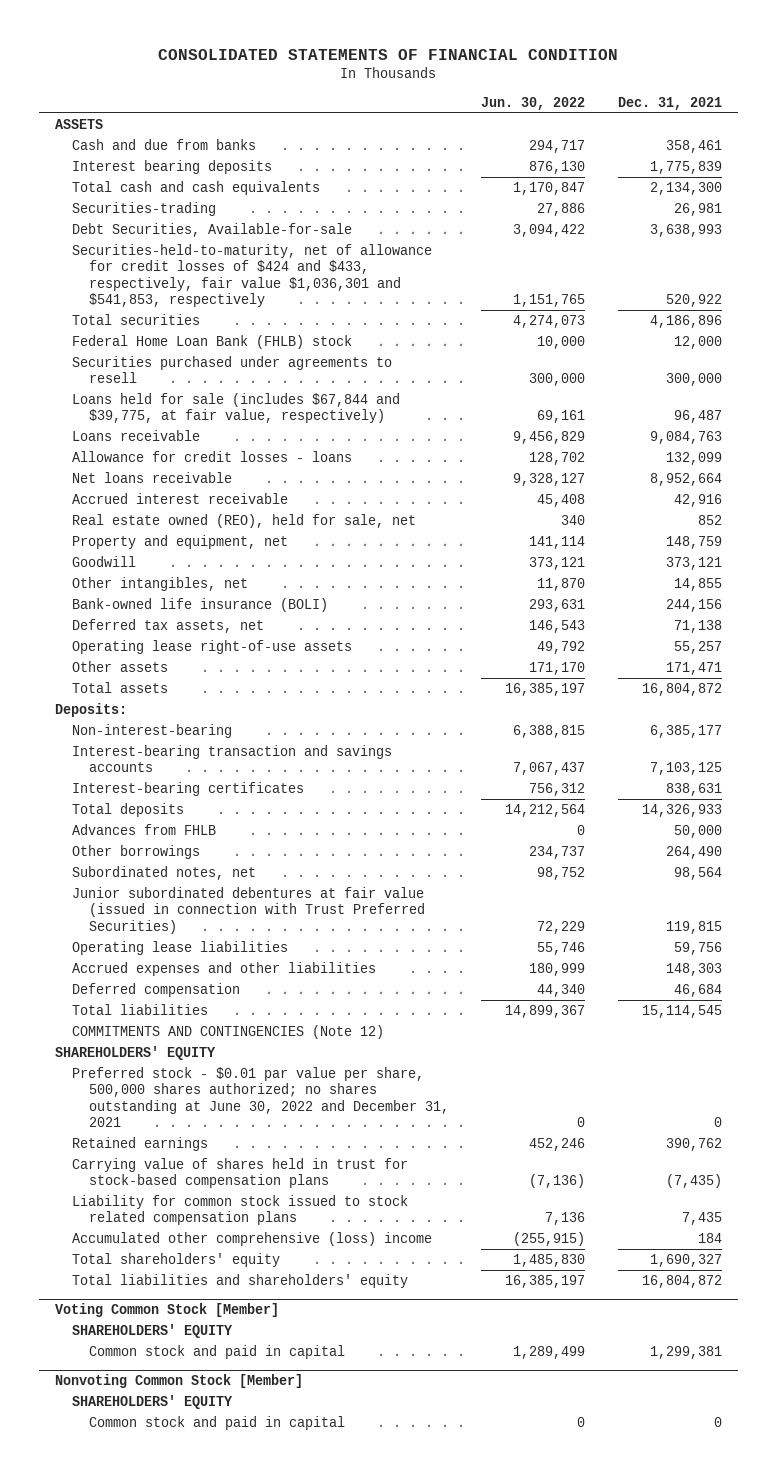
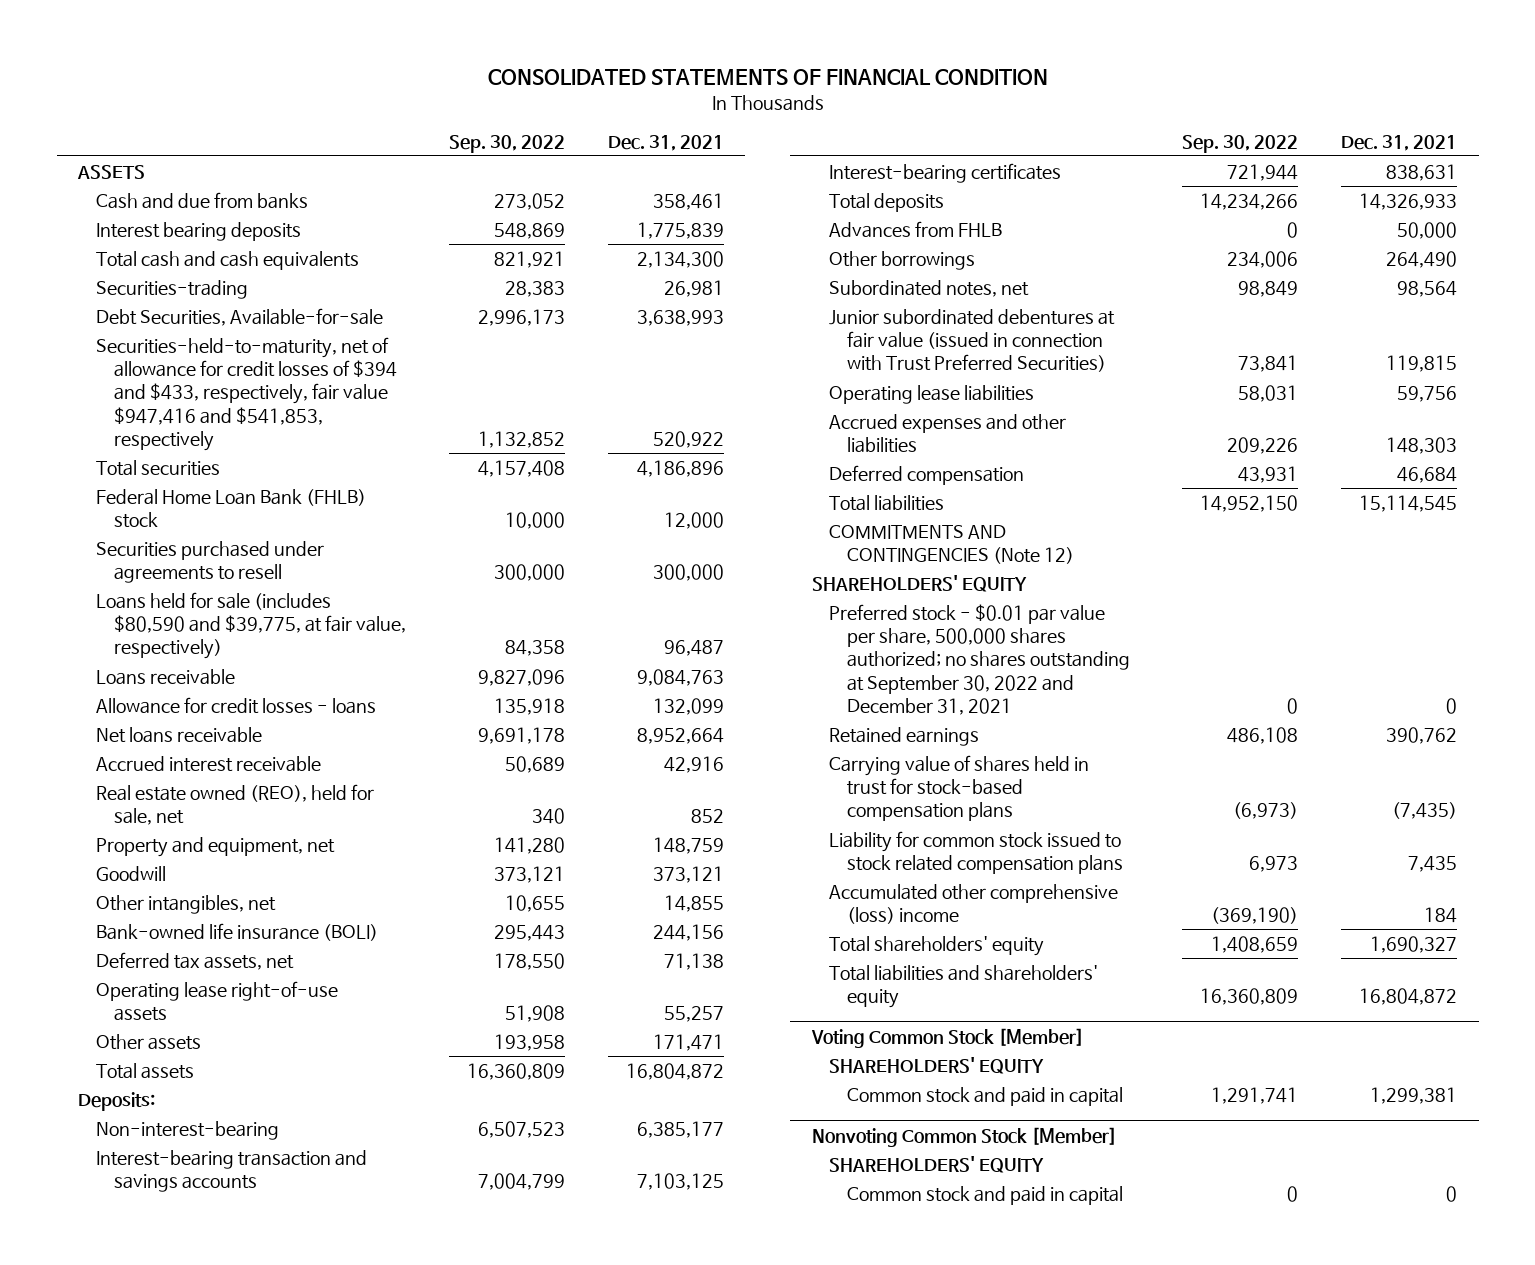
- | Jun. 30, 2022 | Dec. 31, 2021
+ | Sep. 30, 2022 | Dec. 31, 2021
- Securities-held-to-maturity, net of allowance for credit losses of $424 and $433, respectively, fair value $1,036,301 and $541,853, respectively | 1,151,765 | 520,922
+ Securities-held-to-maturity, net of allowance for credit losses of $394 and $433, respectively, fair value $947,416 and $541,853, respectively | 1,132,852 | 520,922
- Loans held for sale (includes $67,844 and $39,775, at fair value, respectively) | 69,161 | 96,487
+ Loans held for sale (includes $80,590 and $39,775, at fair value, respectively) | 84,358 | 96,487
- Preferred stock - $0.01 par value per share, 500,000 shares authorized; no shares outstanding at June 30, 2022 and December 31, 2021 | 0 | 0
+ Preferred stock - $0.01 par value per share, 500,000 shares authorized; no shares outstanding at September 30, 2022 and December 31, 2021 | 0 | 0

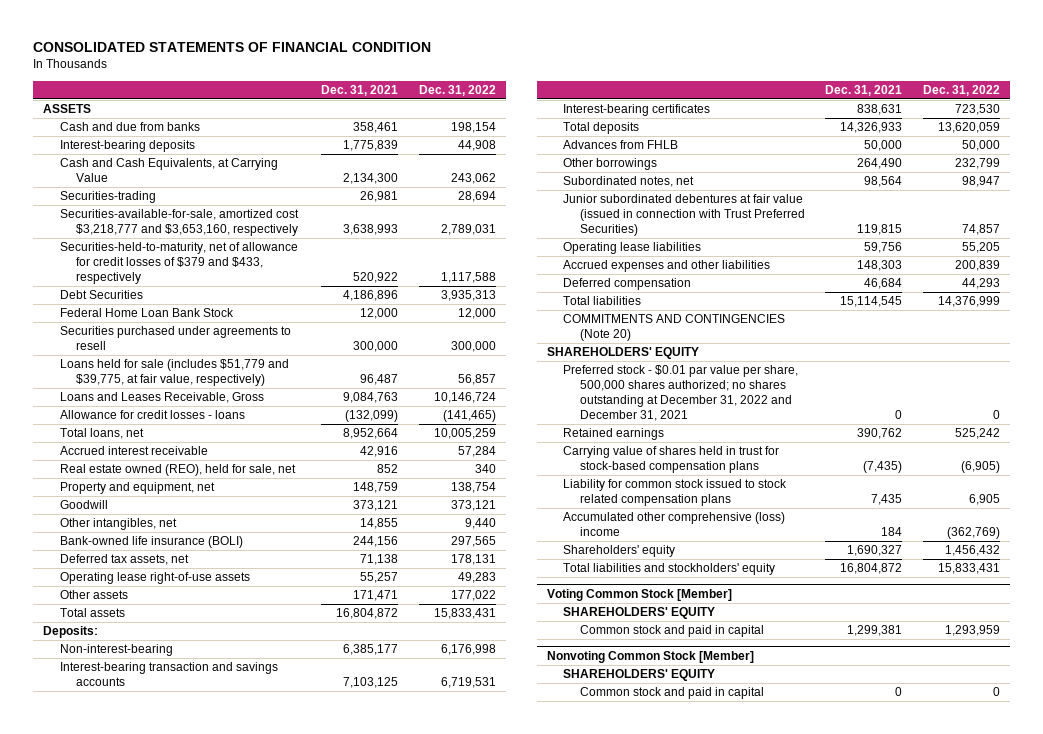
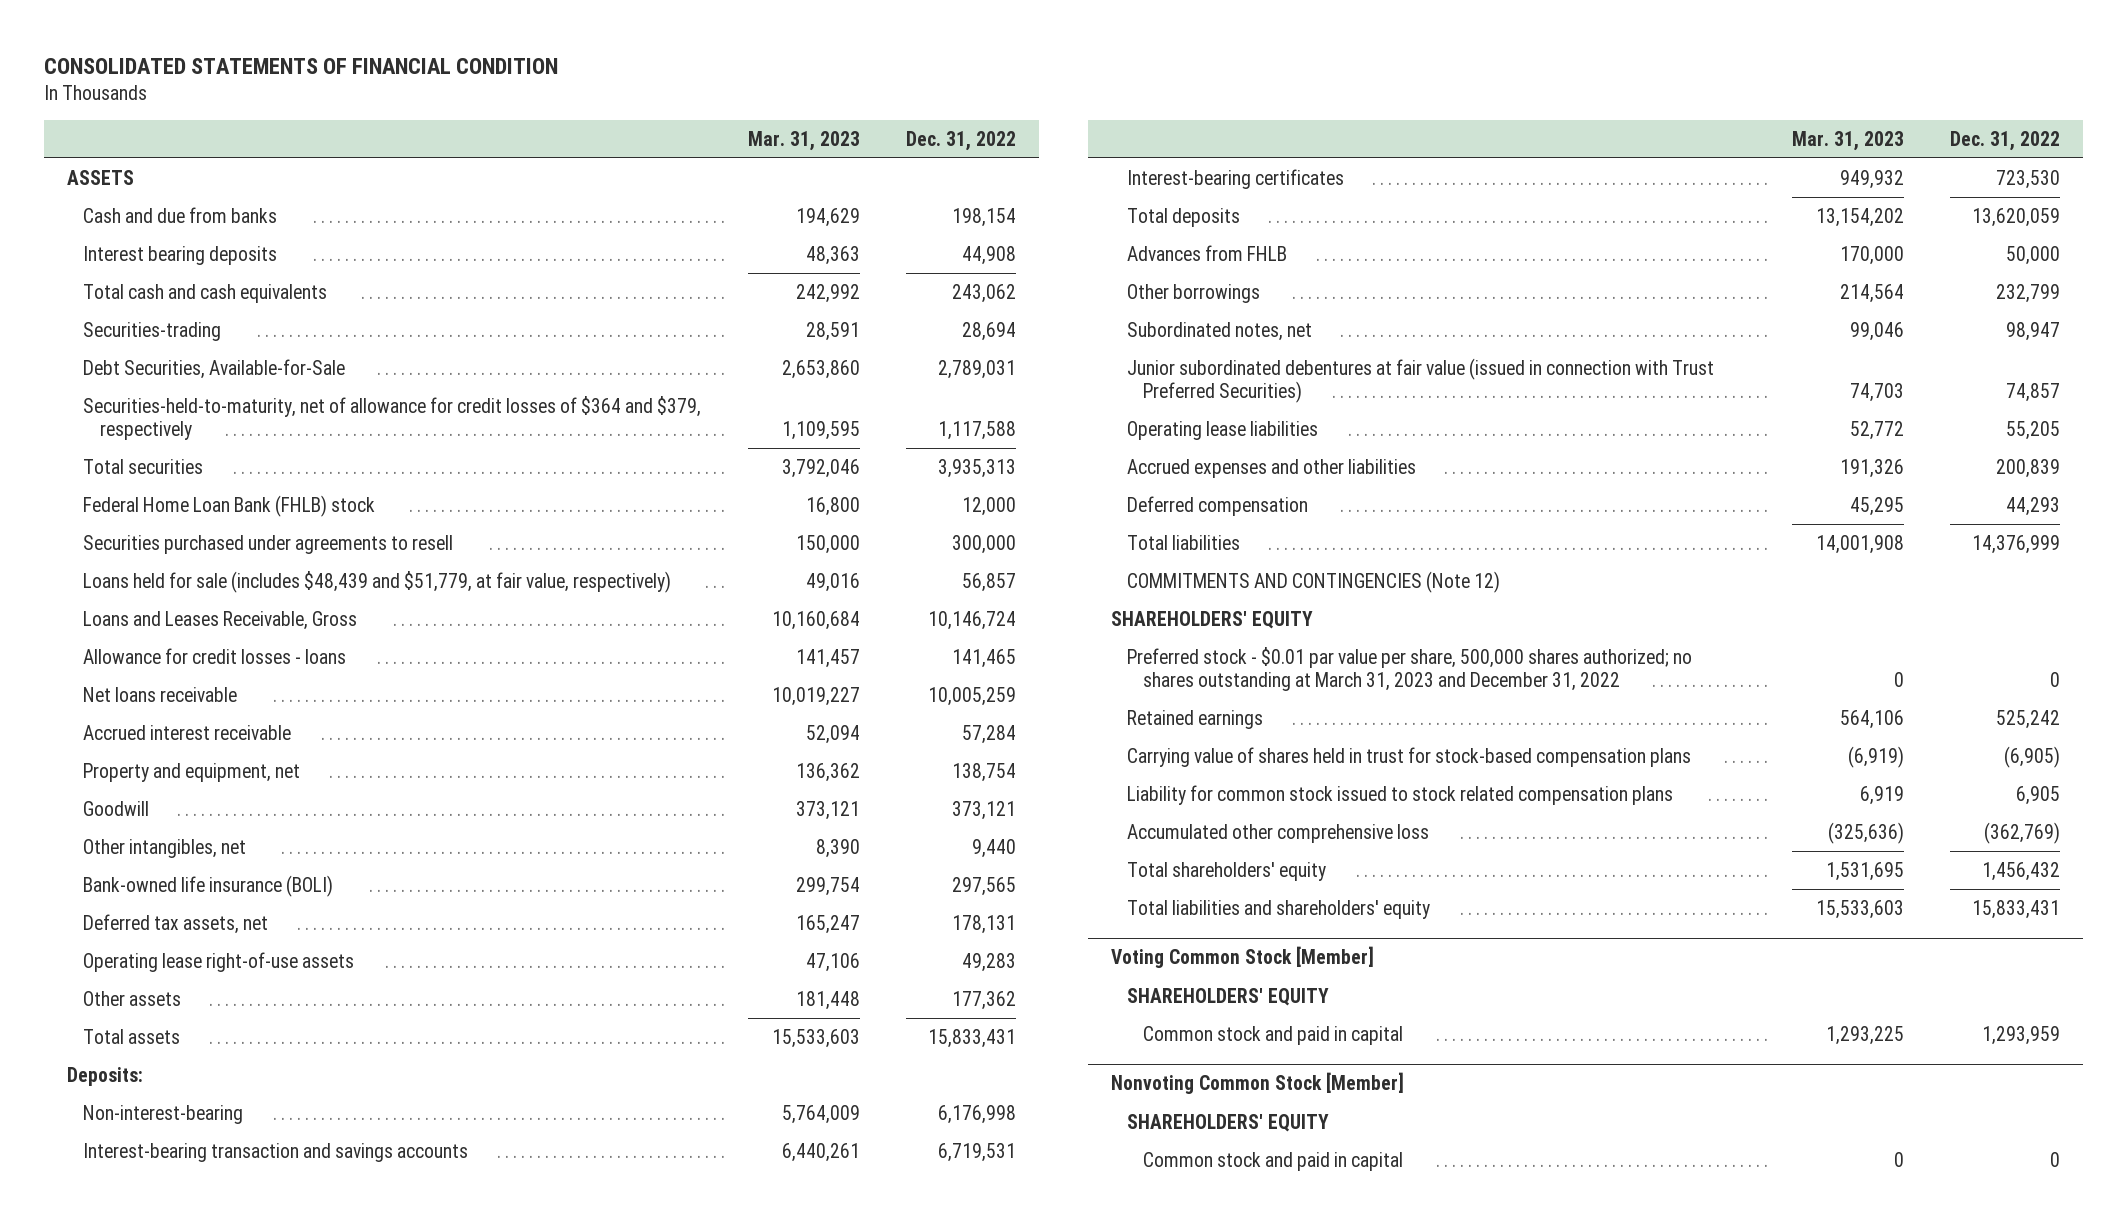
- | Dec. 31, 2021 | Dec. 31, 2022
+ | Mar. 31, 2023 | Dec. 31, 2022
- Interest-bearing deposits | 1,775,839 | 44,908
- Cash and Cash Equivalents, at Carrying Value | 2,134,300 | 243,062
+ Interest bearing deposits | 48,363 | 44,908
+ Total cash and cash equivalents | 242,992 | 243,062
- Securities-available-for-sale, amortized cost $3,218,777 and $3,653,160, respectively | 3,638,993 | 2,789,031
- Securities-held-to-maturity, net of allowance for credit losses of $379 and $433, respectively | 520,922 | 1,117,588
- Debt Securities | 4,186,896 | 3,935,313
- Federal Home Loan Bank Stock | 12,000 | 12,000
+ Debt Securities, Available-for-Sale | 2,653,860 | 2,789,031
+ Securities-held-to-maturity, net of allowance for credit losses of $364 and $379, respectively | 1,109,595 | 1,117,588
+ Total securities | 3,792,046 | 3,935,313
+ Federal Home Loan Bank (FHLB) stock | 16,800 | 12,000
- Loans held for sale (includes $51,779 and $39,775, at fair value, respectively) | 96,487 | 56,857
+ Loans held for sale (includes $48,439 and $51,779, at fair value, respectively) | 49,016 | 56,857
- Allowance for credit losses - loans | (132,099) | (141,465)
- Total loans, net | 8,952,664 | 10,005,259
+ Allowance for credit losses - loans | 141,457 | 141,465
+ Net loans receivable | 10,019,227 | 10,005,259
- Real estate owned (REO), held for sale, net | 852 | 340
- Other assets | 171,471 | 177,022
+ Other assets | 181,448 | 177,362
- COMMITMENTS AND CONTINGENCIES (Note 20)
+ COMMITMENTS AND CONTINGENCIES (Note 12)
- Preferred stock - $0.01 par value per share, 500,000 shares authorized; no shares outstanding at December 31, 2022 and December 31, 2021 | 0 | 0
+ Preferred stock - $0.01 par value per share, 500,000 shares authorized; no shares outstanding at March 31, 2023 and December 31, 2022 | 0 | 0
- Accumulated other comprehensive (loss) income | 184 | (362,769)
- Shareholders' equity | 1,690,327 | 1,456,432
- Total liabilities and stockholders' equity | 16,804,872 | 15,833,431
+ Accumulated other comprehensive loss | (325,636) | (362,769)
+ Total shareholders' equity | 1,531,695 | 1,456,432
+ Total liabilities and shareholders' equity | 15,533,603 | 15,833,431

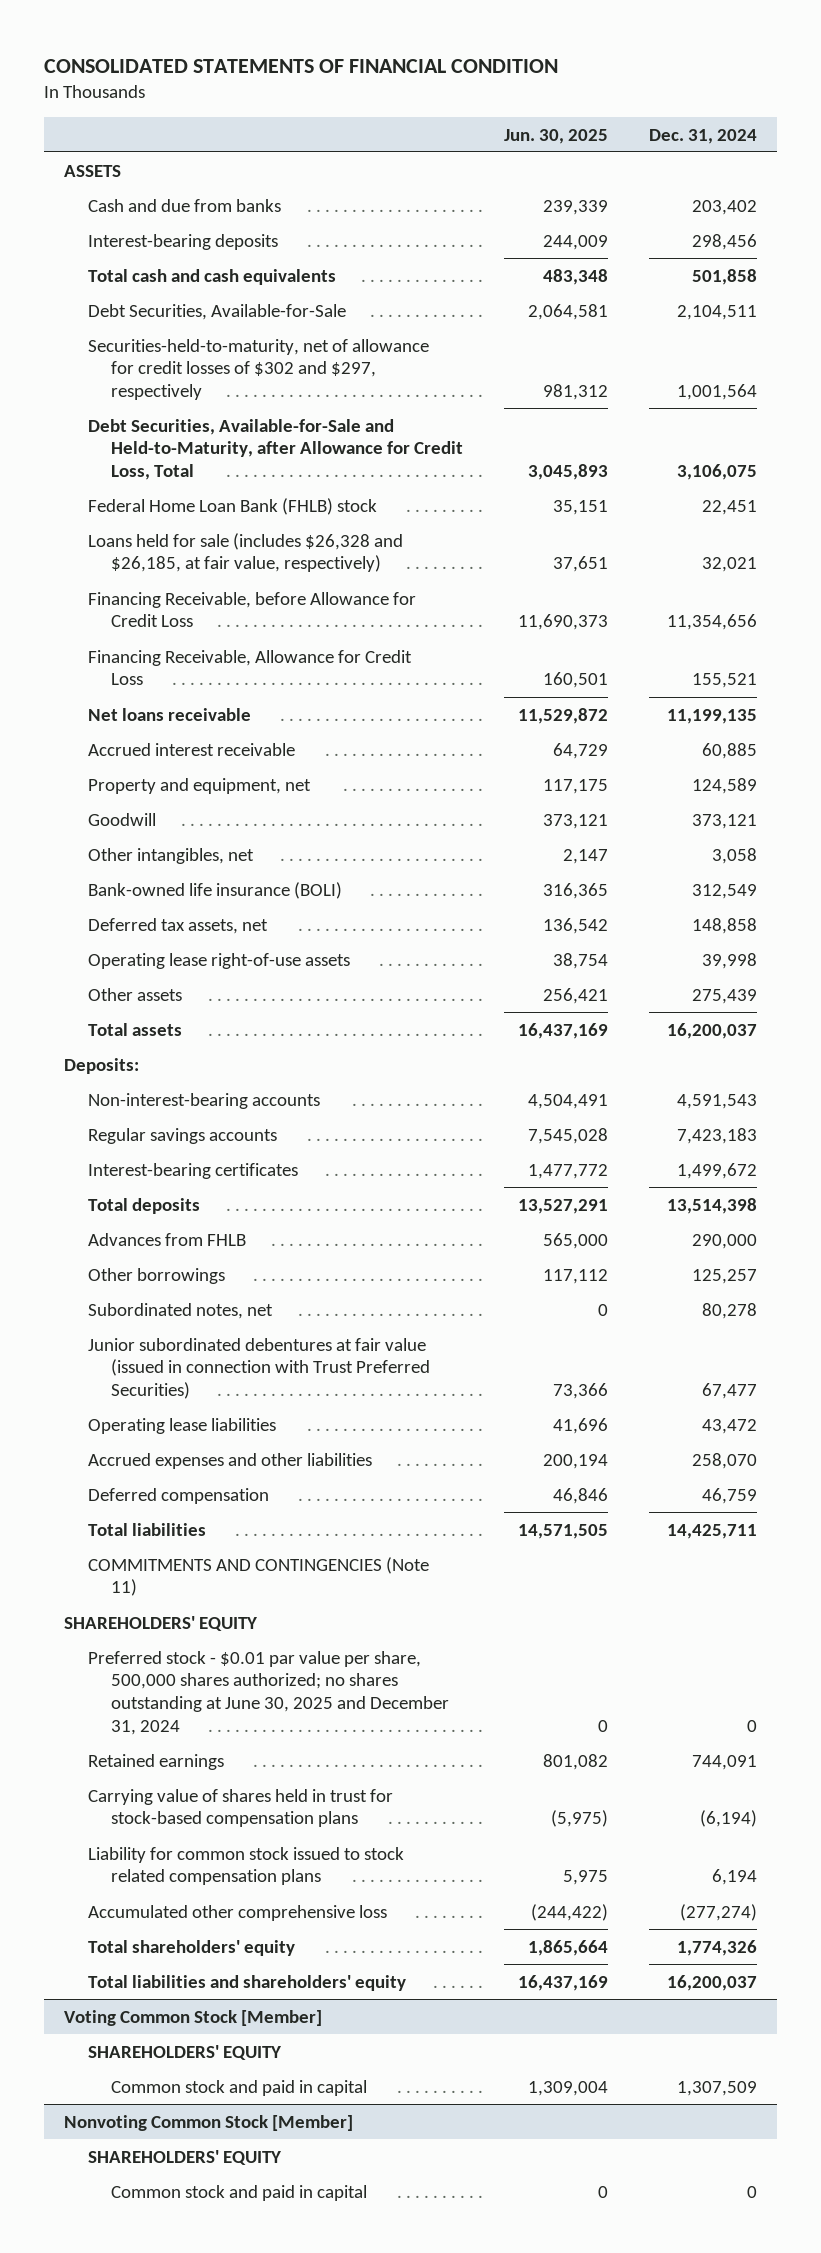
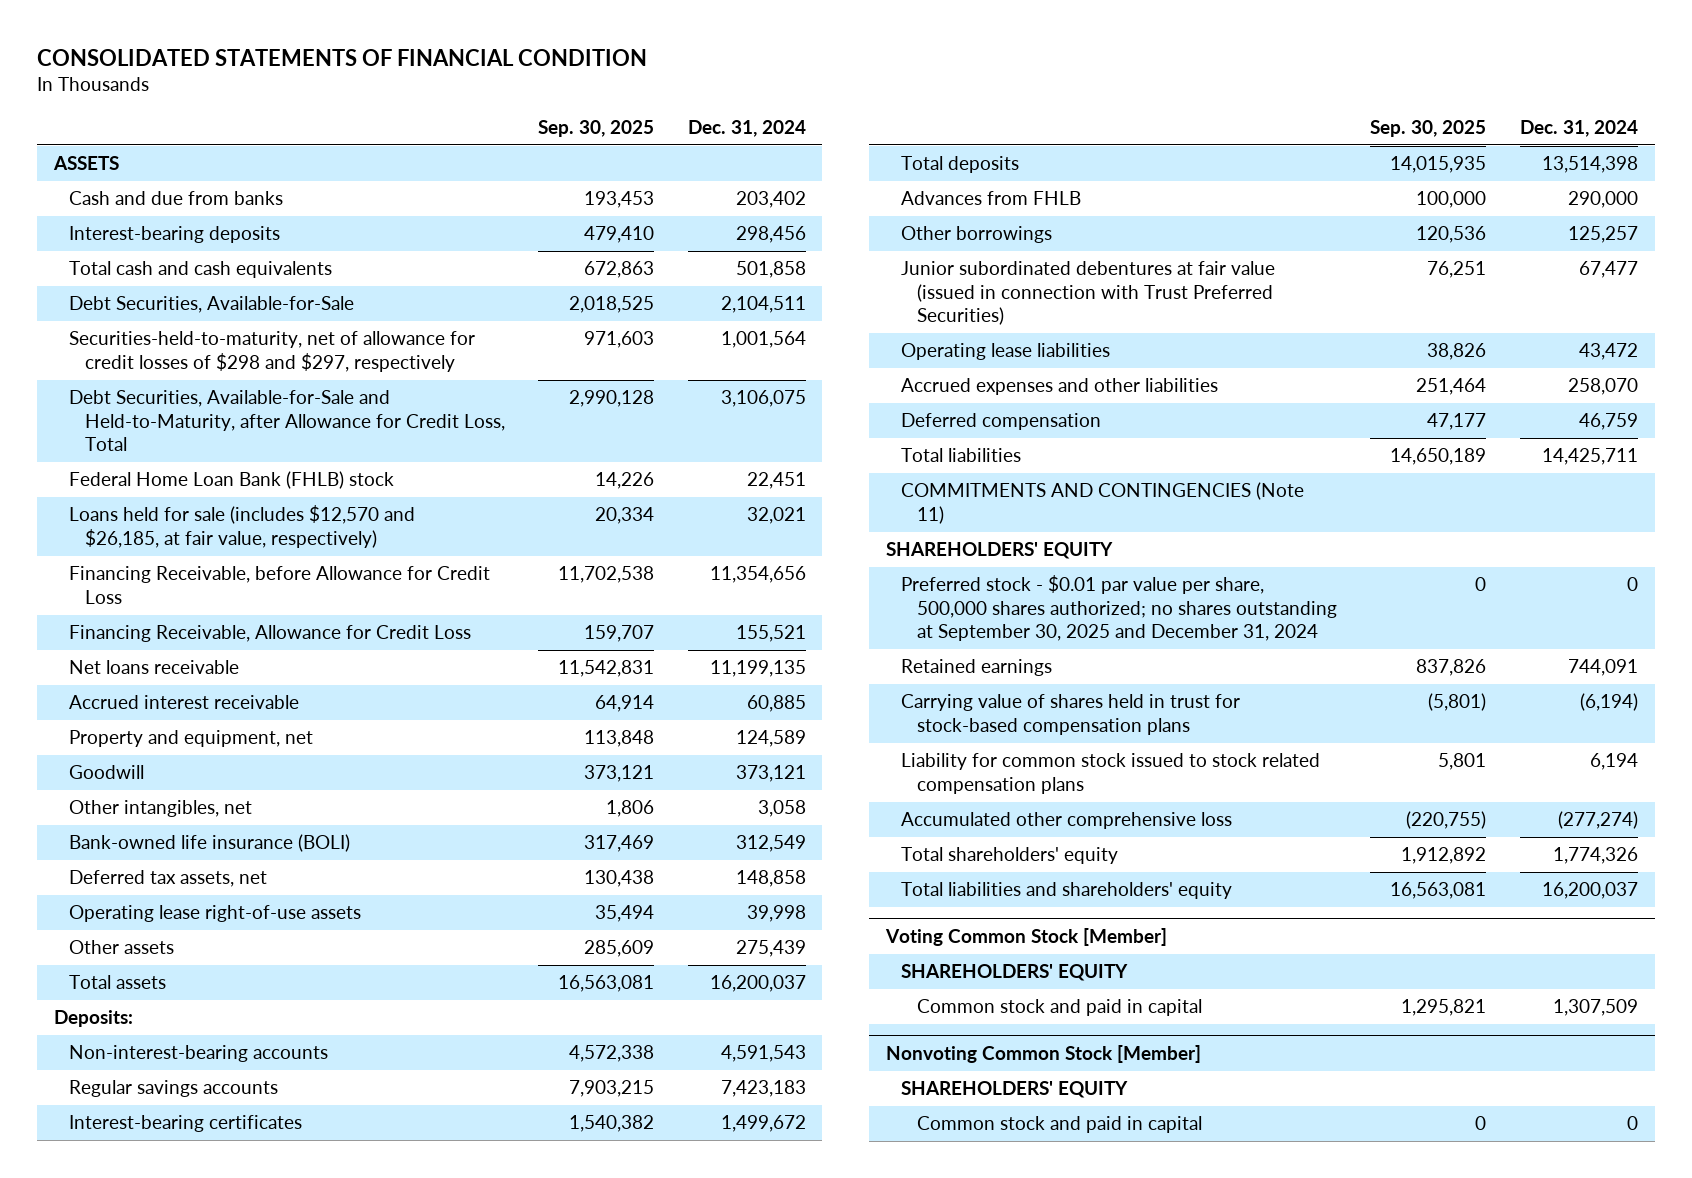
- | Jun. 30, 2025 | Dec. 31, 2024
+ | Sep. 30, 2025 | Dec. 31, 2024
- Securities-held-to-maturity, net of allowance for credit losses of $302 and $297, respectively | 981,312 | 1,001,564
+ Securities-held-to-maturity, net of allowance for credit losses of $298 and $297, respectively | 971,603 | 1,001,564
- Loans held for sale (includes $26,328 and $26,185, at fair value, respectively) | 37,651 | 32,021
+ Loans held for sale (includes $12,570 and $26,185, at fair value, respectively) | 20,334 | 32,021
- Subordinated notes, net | 0 | 80,278
- Preferred stock - $0.01 par value per share, 500,000 shares authorized; no shares outstanding at June 30, 2025 and December 31, 2024 | 0 | 0
+ Preferred stock - $0.01 par value per share, 500,000 shares authorized; no shares outstanding at September 30, 2025 and December 31, 2024 | 0 | 0

